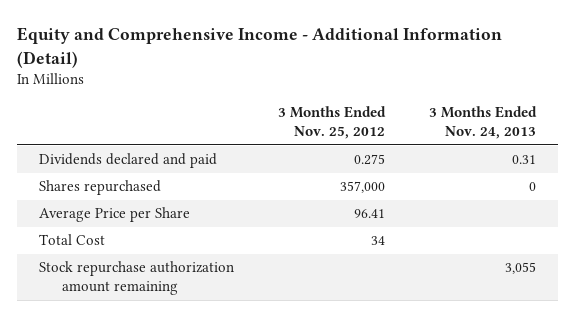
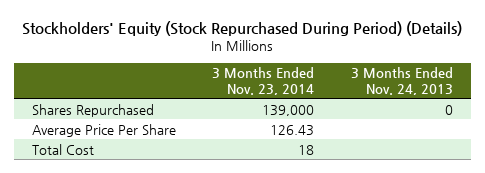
- Equity and Comprehensive Income - Additional Information (Detail)
+ Stockholders' Equity (Stock Repurchased During Period) (Details)
- | 3 Months Ended Nov. 25, 2012 | 3 Months Ended Nov. 24, 2013
+ | 3 Months Ended Nov. 23, 2014 | 3 Months Ended Nov. 24, 2013
- Dividends declared and paid | 0.275 | 0.31
- Shares repurchased | 357,000 | 0
- Average Price per Share | 96.41 |
+ Shares Repurchased | 139,000 | 0
+ Average Price Per Share | 126.43 |
- Stock repurchase authorization amount remaining | | 3,055

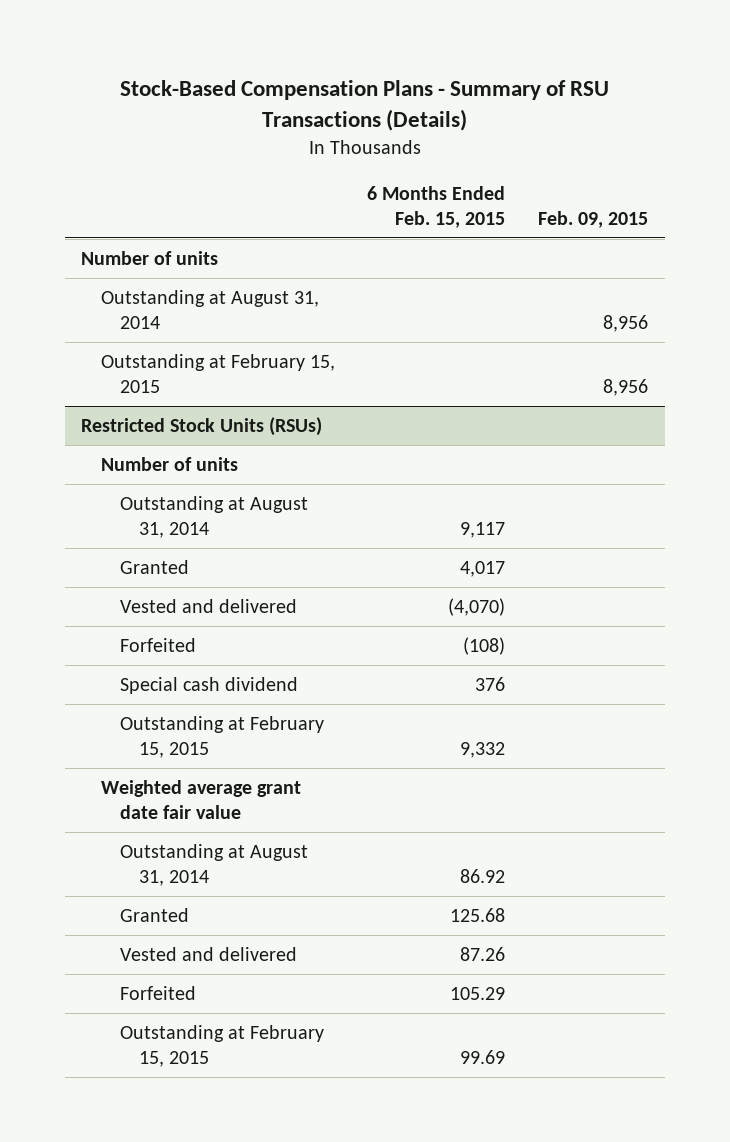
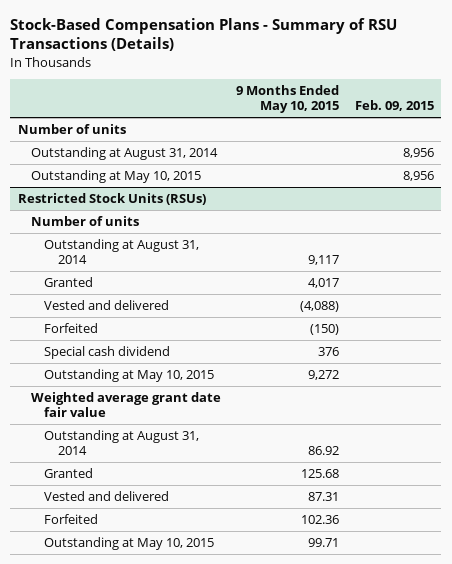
- | 6 Months Ended Feb. 15, 2015 | Feb. 09, 2015
+ | 9 Months Ended May 10, 2015 | Feb. 09, 2015
- Outstanding at February 15, 2015 | | 8,956
+ Outstanding at May 10, 2015 | | 8,956
@ Restricted Stock Units (RSUs)
- Outstanding at February 15, 2015 | 9,332 |
+ Outstanding at May 10, 2015 | 9,272 |
- Outstanding at February 15, 2015 | 99.69 |
+ Outstanding at May 10, 2015 | 99.71 |

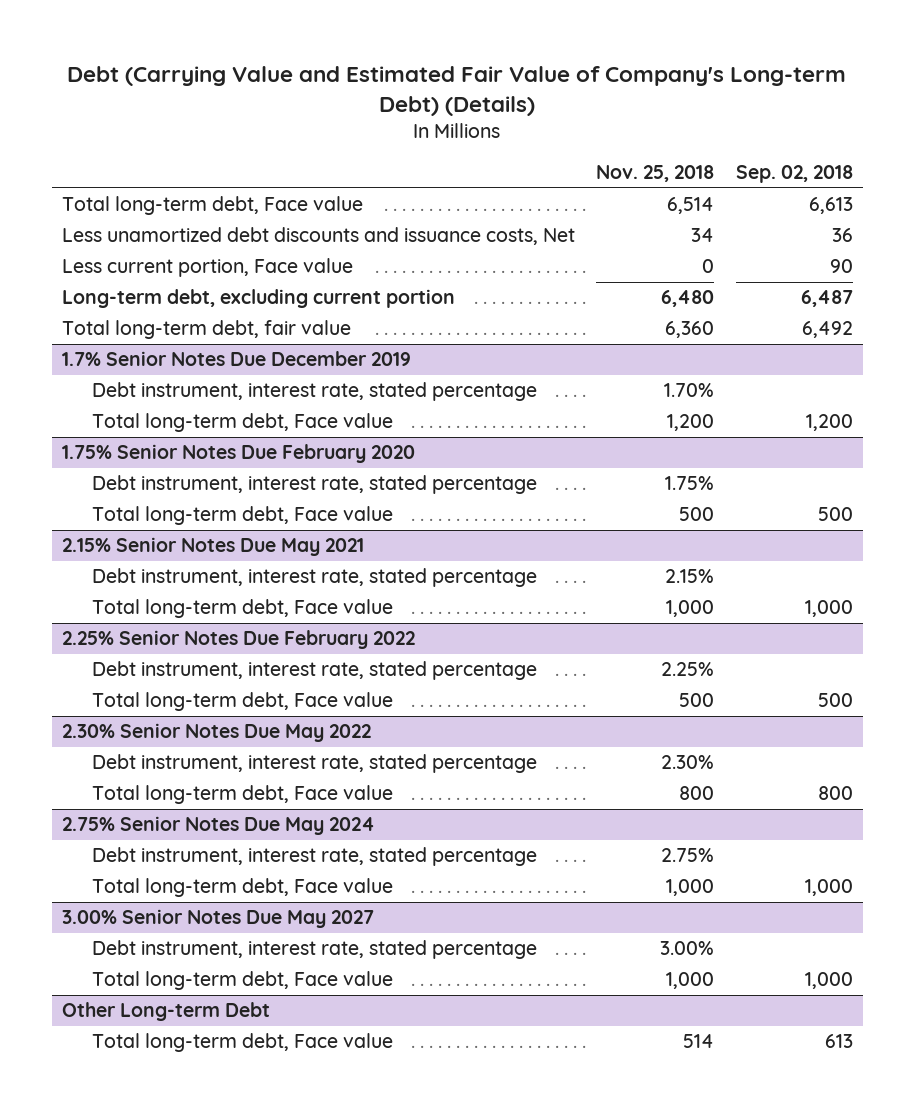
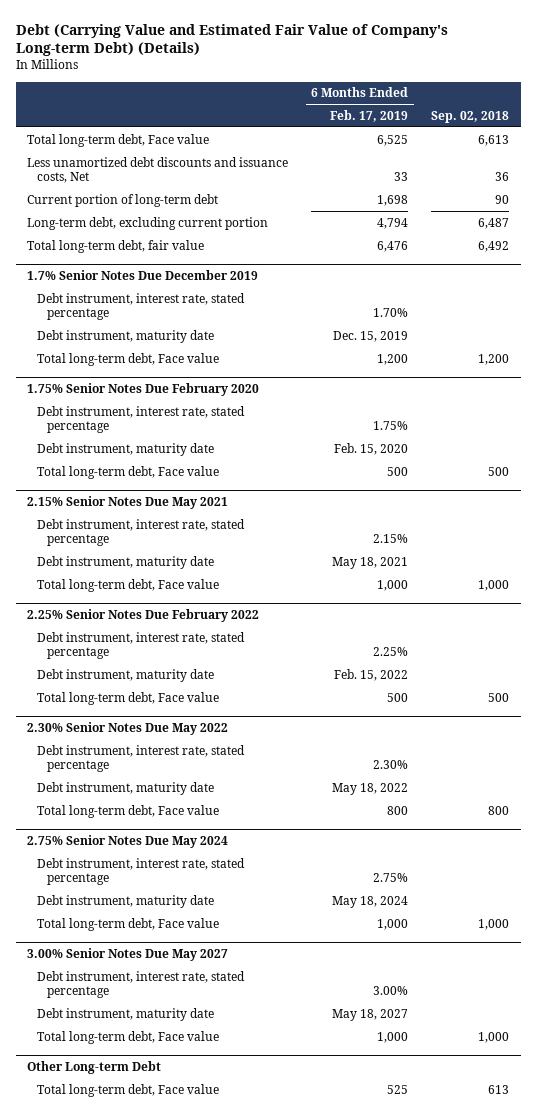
- | Nov. 25, 2018 | Sep. 02, 2018
+ | 6 Months Ended Feb. 17, 2019 | Sep. 02, 2018
- Less current portion, Face value | 0 | 90
+ Current portion of long-term debt | 1,698 | 90
@ 1.7% Senior Notes Due December 2019
+ Debt instrument, maturity date | Dec. 15, 2019 |
@ 1.75% Senior Notes Due February 2020
+ Debt instrument, maturity date | Feb. 15, 2020 |
@ 2.15% Senior Notes Due May 2021
+ Debt instrument, maturity date | May 18, 2021 |
@ 2.25% Senior Notes Due February 2022
+ Debt instrument, maturity date | Feb. 15, 2022 |
@ 2.30% Senior Notes Due May 2022
+ Debt instrument, maturity date | May 18, 2022 |
@ 2.75% Senior Notes Due May 2024
+ Debt instrument, maturity date | May 18, 2024 |
@ 3.00% Senior Notes Due May 2027
+ Debt instrument, maturity date | May 18, 2027 |

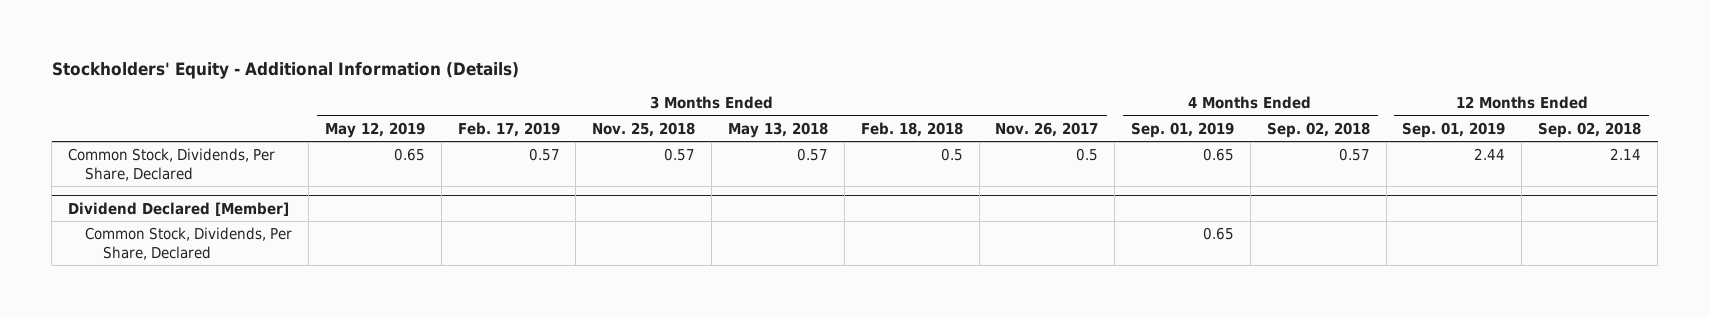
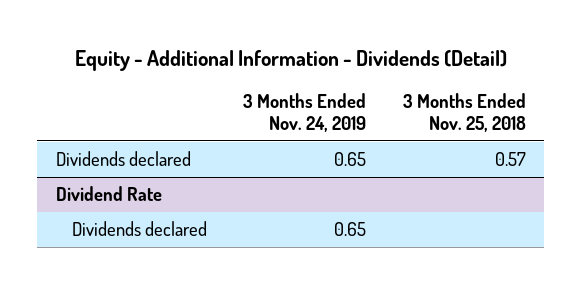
- Stockholders' Equity - Additional Information (Details)
+ Equity - Additional Information - Dividends (Detail)
- | 3 Months Ended May 12, 2019 | 3 Months Ended Feb. 17, 2019 | 3 Months Ended Nov. 25, 2018 | 3 Months Ended May 13, 2018 | 3 Months Ended Feb. 18, 2018 | 3 Months Ended Nov. 26, 2017 | 4 Months Ended Sep. 01, 2019 | 4 Months Ended Sep. 02, 2018 | 12 Months Ended Sep. 01, 2019 | 12 Months Ended Sep. 02, 2018
+ | 3 Months Ended Nov. 24, 2019 | 3 Months Ended Nov. 25, 2018
- Common Stock, Dividends, Per Share, Declared | 0.65 | 0.57 | 0.57 | 0.57 | 0.5 | 0.5 | 0.65 | 0.57 | 2.44 | 2.14
- Dividend Declared [Member]
- Common Stock, Dividends, Per Share, Declared | | | | | | | 0.65 | | |
+ Dividends declared | 0.65 | 0.57
+ Dividend Rate
+ Dividends declared | 0.65 |

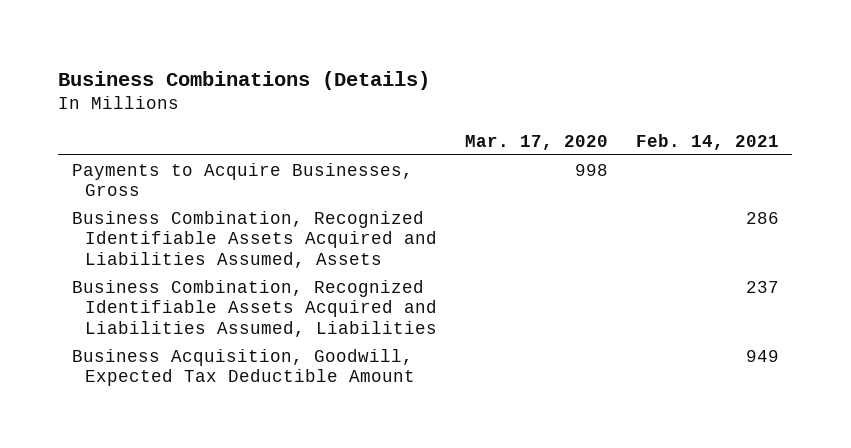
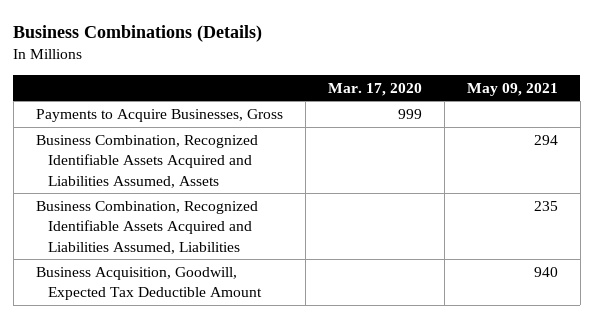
- | Mar. 17, 2020 | Feb. 14, 2021
+ | Mar. 17, 2020 | May 09, 2021
- Payments to Acquire Businesses, Gross | 998 |
+ Payments to Acquire Businesses, Gross | 999 |

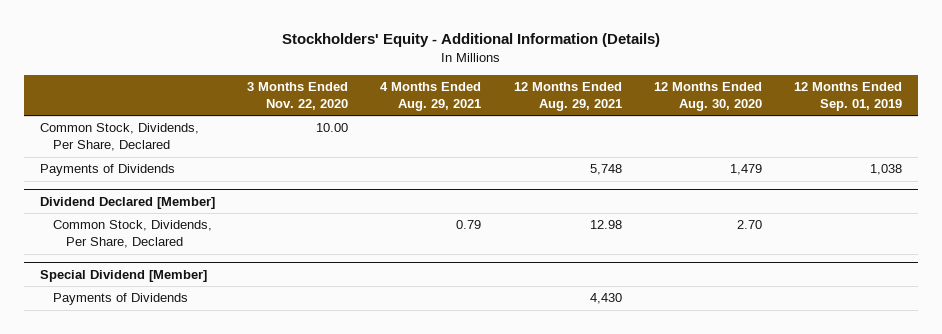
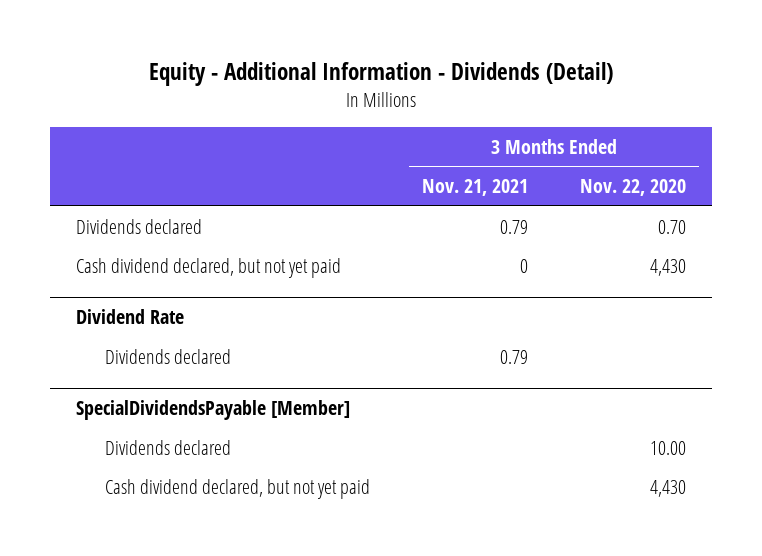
- Stockholders' Equity - Additional Information (Details)
+ Equity - Additional Information - Dividends (Detail)
- | 3 Months Ended Nov. 22, 2020 | 4 Months Ended Aug. 29, 2021 | 12 Months Ended Aug. 29, 2021 | 12 Months Ended Aug. 30, 2020 | 12 Months Ended Sep. 01, 2019
+ | 3 Months Ended Nov. 21, 2021 | 3 Months Ended Nov. 22, 2020
- Common Stock, Dividends, Per Share, Declared | 10.00 | | | |
- Payments of Dividends | | | 5,748 | 1,479 | 1,038
- Dividend Declared [Member]
- Common Stock, Dividends, Per Share, Declared | | 0.79 | 12.98 | 2.70 |
- Special Dividend [Member]
- Payments of Dividends | | | 4,430 | |
+ Dividends declared | 0.79 | 0.70
+ Cash dividend declared, but not yet paid | 0 | 4,430
+ Dividend Rate
+ Dividends declared | 0.79 |
+ SpecialDividendsPayable [Member]
+ Dividends declared | | 10.00
+ Cash dividend declared, but not yet paid | | 4,430

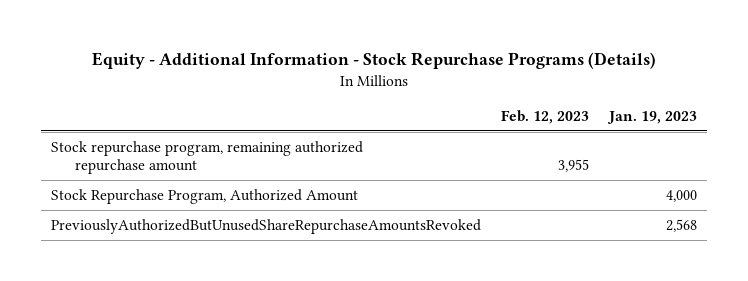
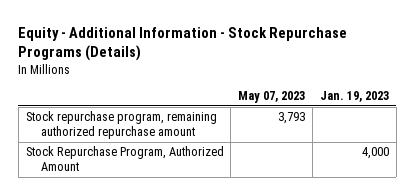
- | Feb. 12, 2023 | Jan. 19, 2023
+ | May 07, 2023 | Jan. 19, 2023
- PreviouslyAuthorizedButUnusedShareRepurchaseAmountsRevoked | | 2,568

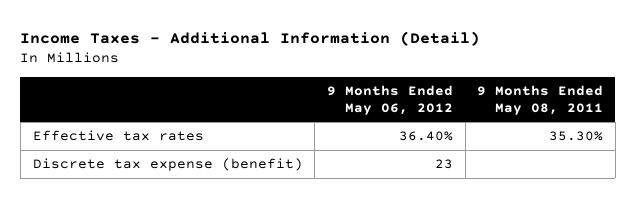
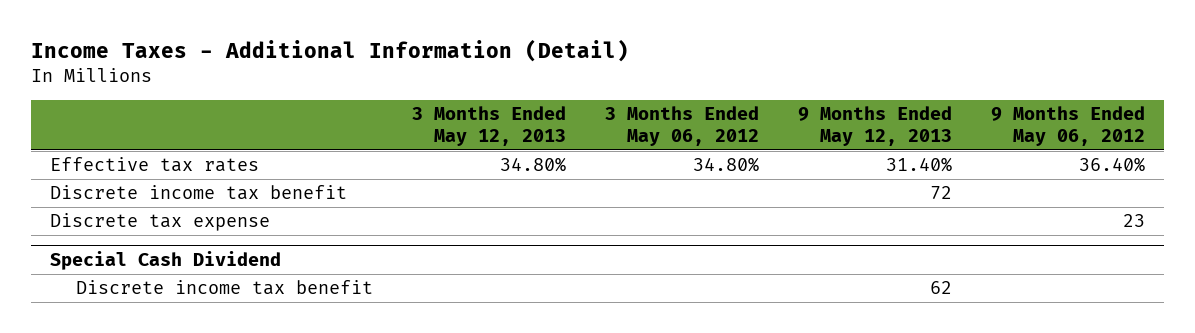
- | 9 Months Ended May 06, 2012 | 9 Months Ended May 08, 2011
+ | 3 Months Ended May 12, 2013 | 3 Months Ended May 06, 2012 | 9 Months Ended May 12, 2013 | 9 Months Ended May 06, 2012
- Discrete tax expense (benefit) | 23 |
+ Discrete income tax benefit | | | 72 |
+ Discrete tax expense | | | | 23
+ Special Cash Dividend
+ Discrete income tax benefit | | | 62 |

